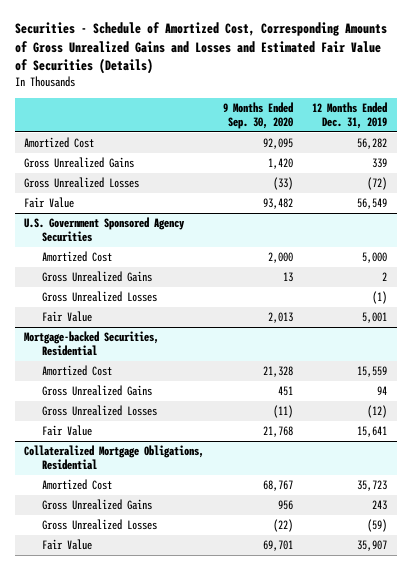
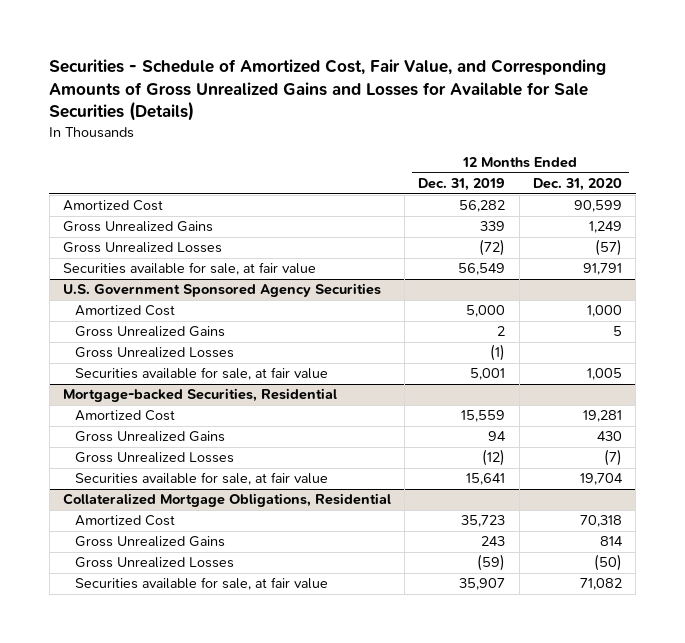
- Securities - Schedule of Amortized Cost, Corresponding Amounts of Gross Unrealized Gains and Losses and Estimated Fair Value of Securities (Details)
+ Securities - Schedule of Amortized Cost, Fair Value, and Corresponding Amounts of Gross Unrealized Gains and Losses for Available for Sale Securities (Details)
- | 9 Months Ended Sep. 30, 2020 | 12 Months Ended Dec. 31, 2019
+ | 12 Months Ended Dec. 31, 2019 | 12 Months Ended Dec. 31, 2020
- Fair Value | 93,482 | 56,549
+ Securities available for sale, at fair value | 56,549 | 91,791
@ U.S. Government Sponsored Agency Securities
- Fair Value | 2,013 | 5,001
+ Securities available for sale, at fair value | 5,001 | 1,005
@ Mortgage-backed Securities, Residential
- Fair Value | 21,768 | 15,641
+ Securities available for sale, at fair value | 15,641 | 19,704
@ Collateralized Mortgage Obligations, Residential
- Fair Value | 69,701 | 35,907
+ Securities available for sale, at fair value | 35,907 | 71,082

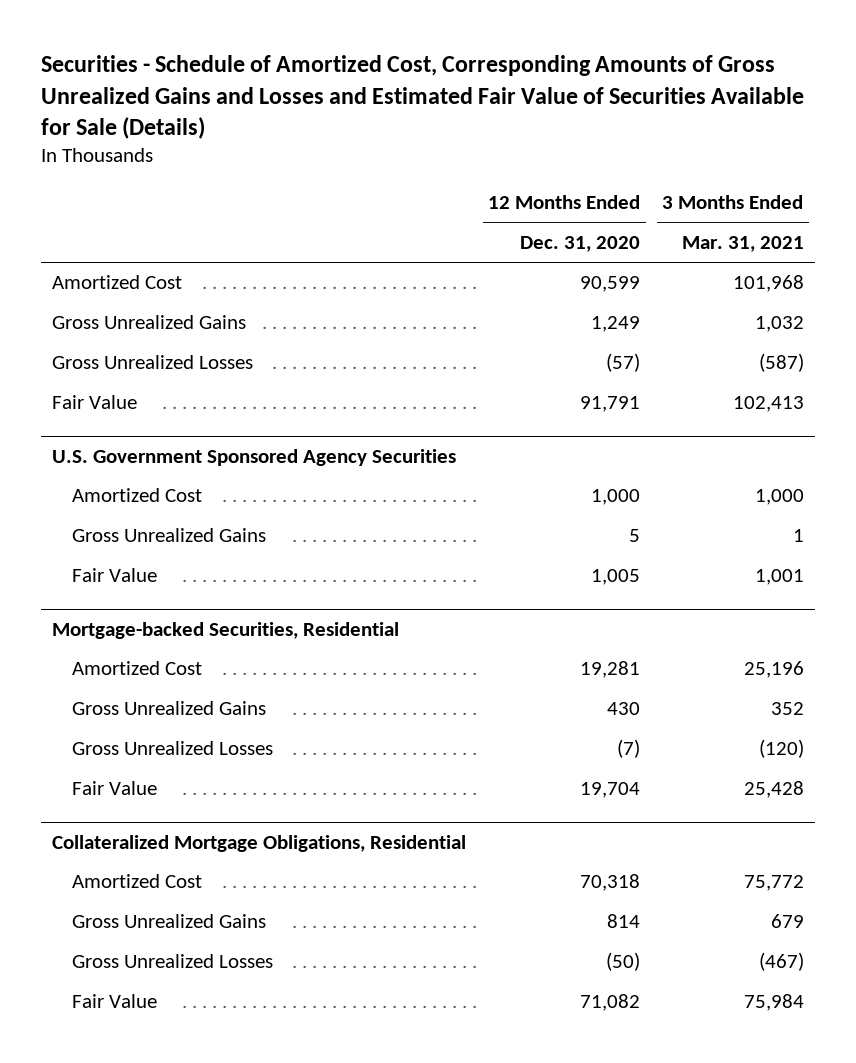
- Securities - Schedule of Amortized Cost, Fair Value, and Corresponding Amounts of Gross Unrealized Gains and Losses for Available for Sale Securities (Details)
+ Securities - Schedule of Amortized Cost, Corresponding Amounts of Gross Unrealized Gains and Losses and Estimated Fair Value of Securities Available for Sale (Details)
- | 12 Months Ended Dec. 31, 2019 | 12 Months Ended Dec. 31, 2020
+ | 12 Months Ended Dec. 31, 2020 | 3 Months Ended Mar. 31, 2021
- Securities available for sale, at fair value | 56,549 | 91,791
+ Fair Value | 91,791 | 102,413
@ U.S. Government Sponsored Agency Securities
- Gross Unrealized Losses | (1) |
- Securities available for sale, at fair value | 5,001 | 1,005
+ Fair Value | 1,005 | 1,001
@ Mortgage-backed Securities, Residential
- Securities available for sale, at fair value | 15,641 | 19,704
+ Fair Value | 19,704 | 25,428
@ Collateralized Mortgage Obligations, Residential
- Securities available for sale, at fair value | 35,907 | 71,082
+ Fair Value | 71,082 | 75,984

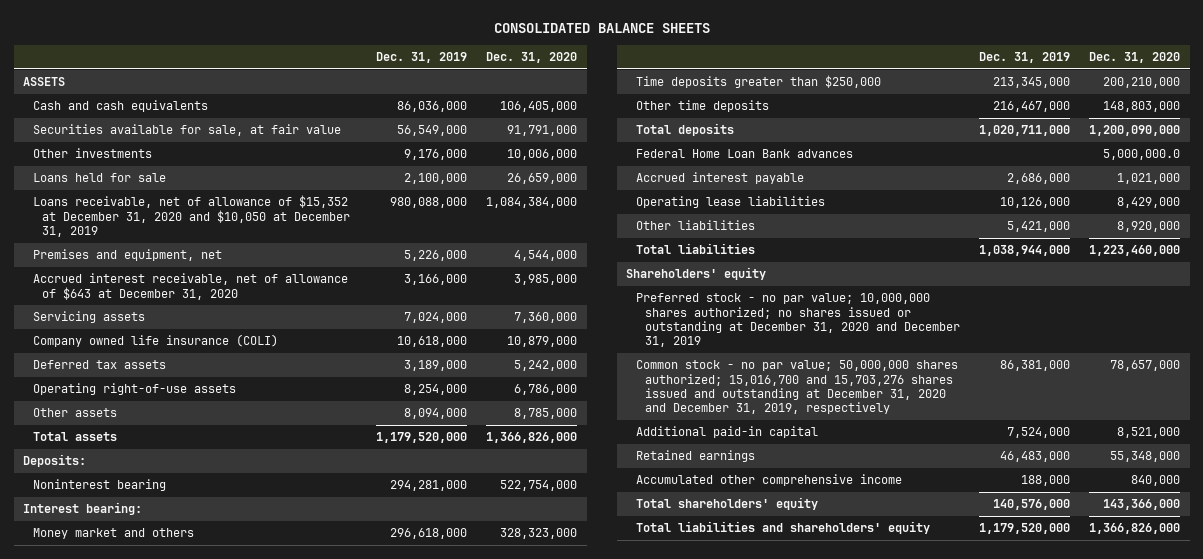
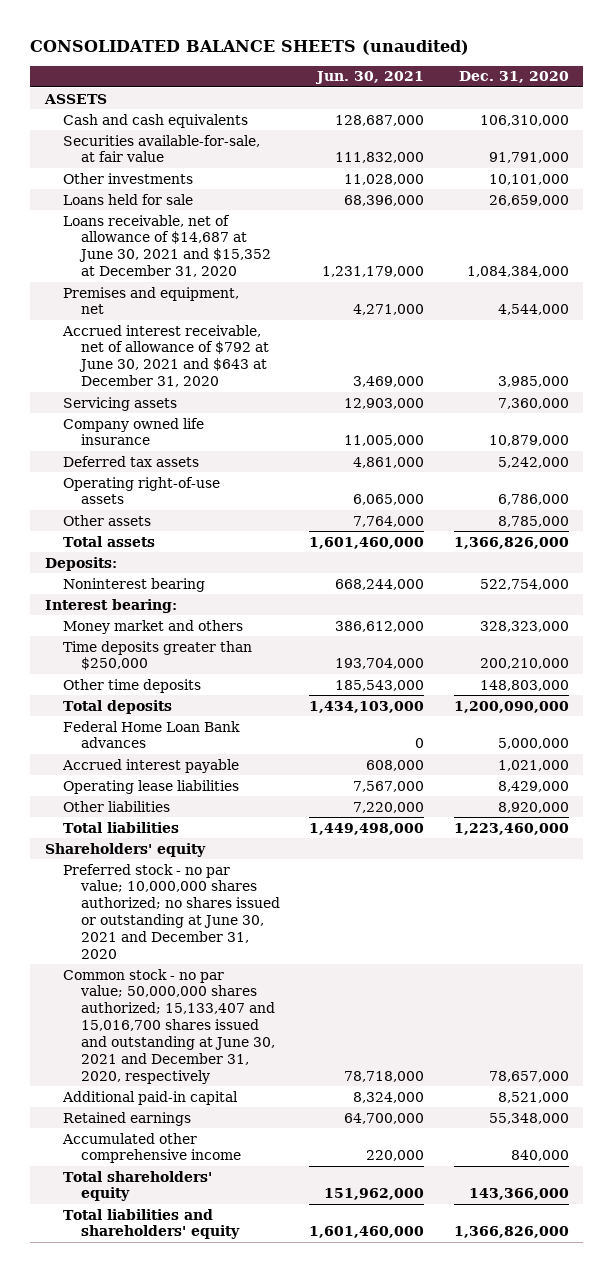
- CONSOLIDATED BALANCE SHEETS
+ CONSOLIDATED BALANCE SHEETS (unaudited)
- | Dec. 31, 2019 | Dec. 31, 2020
+ | Jun. 30, 2021 | Dec. 31, 2020
- Cash and cash equivalents | 86,036,000 | 106,405,000
- Securities available for sale, at fair value | 56,549,000 | 91,791,000
- Other investments | 9,176,000 | 10,006,000
+ Cash and cash equivalents | 128,687,000 | 106,310,000
+ Securities available-for-sale, at fair value | 111,832,000 | 91,791,000
+ Other investments | 11,028,000 | 10,101,000
- Loans receivable, net of allowance of $15,352 at December 31, 2020 and $10,050 at December 31, 2019 | 980,088,000 | 1,084,384,000
+ Loans receivable, net of allowance of $14,687 at June 30, 2021 and $15,352 at December 31, 2020 | 1,231,179,000 | 1,084,384,000
- Accrued interest receivable, net of allowance of $643 at December 31, 2020 | 3,166,000 | 3,985,000
+ Accrued interest receivable, net of allowance of $792 at June 30, 2021 and $643 at December 31, 2020 | 3,469,000 | 3,985,000
- Company owned life insurance (COLI) | 10,618,000 | 10,879,000
+ Company owned life insurance | 11,005,000 | 10,879,000
- Federal Home Loan Bank advances | | 5,000,000.0
+ Federal Home Loan Bank advances | 0 | 5,000,000
- Preferred stock - no par value; 10,000,000 shares authorized; no shares issued or outstanding at December 31, 2020 and December 31, 2019
- Common stock - no par value; 50,000,000 shares authorized; 15,016,700 and 15,703,276 shares issued and outstanding at December 31, 2020 and December 31, 2019, respectively | 86,381,000 | 78,657,000
+ Preferred stock - no par value; 10,000,000 shares authorized; no shares issued or outstanding at June 30, 2021 and December 31, 2020
+ Common stock - no par value; 50,000,000 shares authorized; 15,133,407 and 15,016,700 shares issued and outstanding at June 30, 2021 and December 31, 2020, respectively | 78,718,000 | 78,657,000

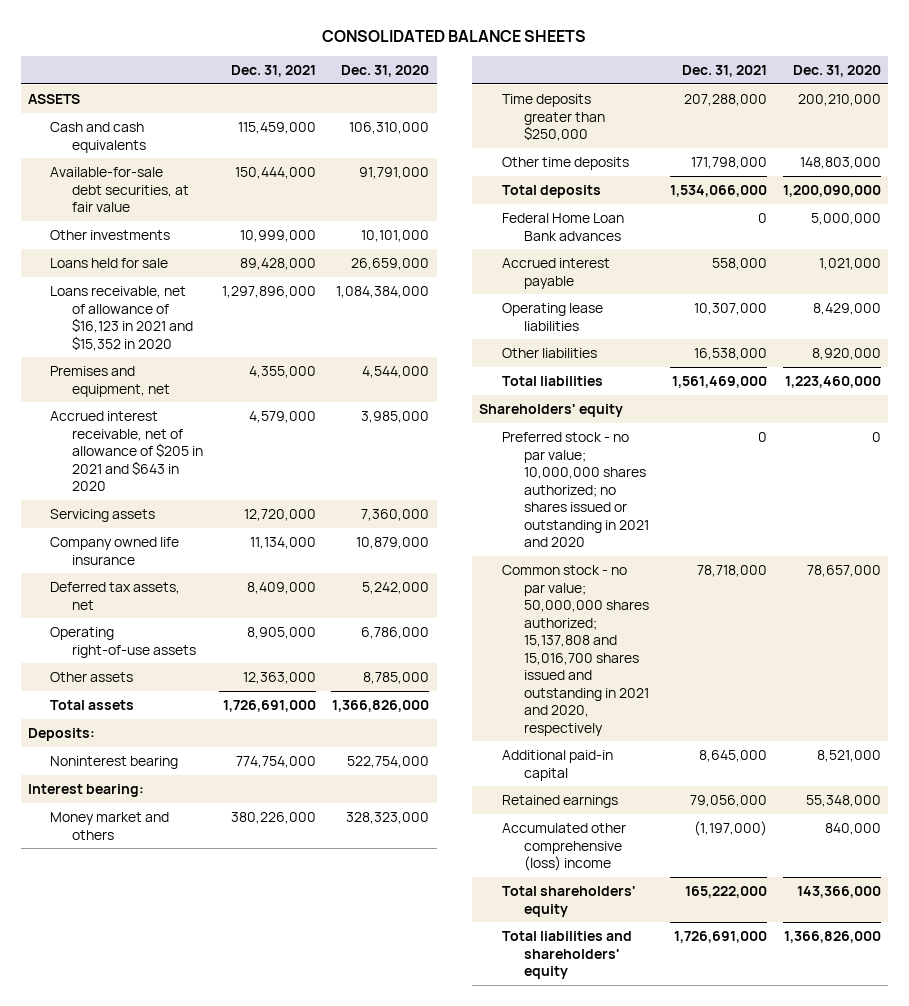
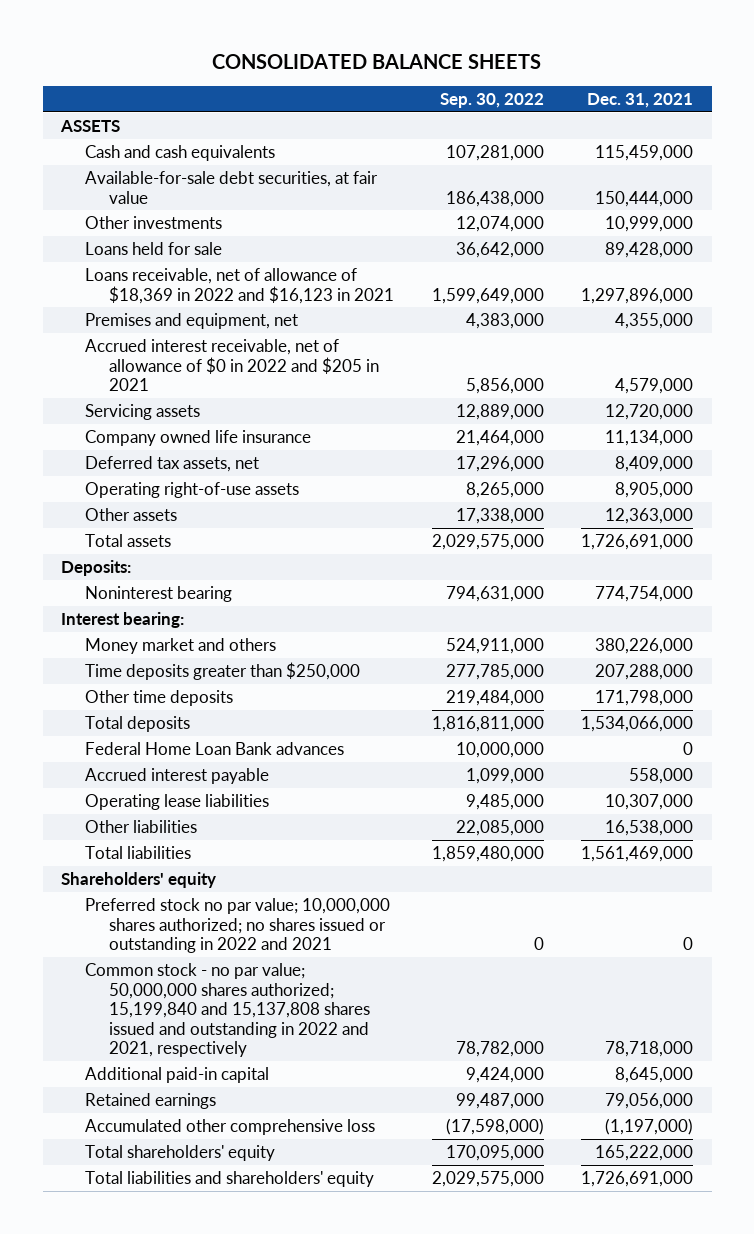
- | Dec. 31, 2021 | Dec. 31, 2020
+ | Sep. 30, 2022 | Dec. 31, 2021
- Loans receivable, net of allowance of $16,123 in 2021 and $15,352 in 2020 | 1,297,896,000 | 1,084,384,000
+ Loans receivable, net of allowance of $18,369 in 2022 and $16,123 in 2021 | 1,599,649,000 | 1,297,896,000
- Accrued interest receivable, net of allowance of $205 in 2021 and $643 in 2020 | 4,579,000 | 3,985,000
+ Accrued interest receivable, net of allowance of $0 in 2022 and $205 in 2021 | 5,856,000 | 4,579,000
- Preferred stock - no par value; 10,000,000 shares authorized; no shares issued or outstanding in 2021 and 2020 | 0 | 0
- Common stock - no par value; 50,000,000 shares authorized; 15,137,808 and 15,016,700 shares issued and outstanding in 2021 and 2020, respectively | 78,718,000 | 78,657,000
+ Preferred stock no par value; 10,000,000 shares authorized; no shares issued or outstanding in 2022 and 2021 | 0 | 0
+ Common stock - no par value; 50,000,000 shares authorized; 15,199,840 and 15,137,808 shares issued and outstanding in 2022 and 2021, respectively | 78,782,000 | 78,718,000
- Accumulated other comprehensive (loss) income | (1,197,000) | 840,000
+ Accumulated other comprehensive loss | (17,598,000) | (1,197,000)

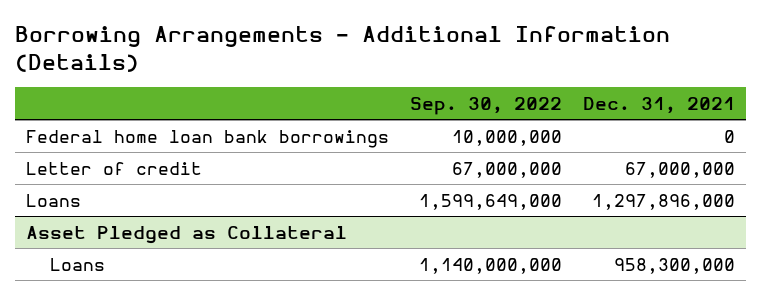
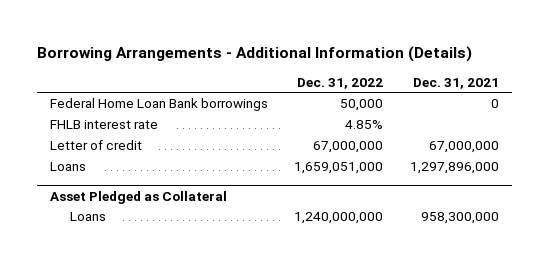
- | Sep. 30, 2022 | Dec. 31, 2021
+ | Dec. 31, 2022 | Dec. 31, 2021
- Federal home loan bank borrowings | 10,000,000 | 0
+ Federal Home Loan Bank borrowings | 50,000 | 0
+ FHLB interest rate | 4.85% |

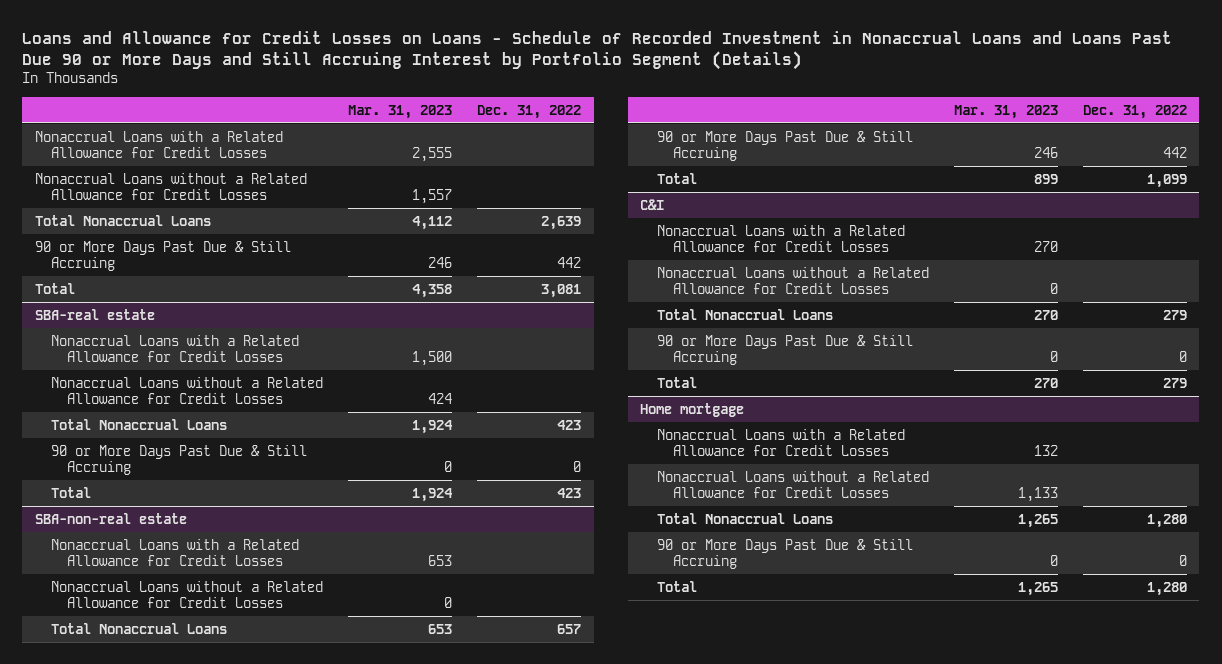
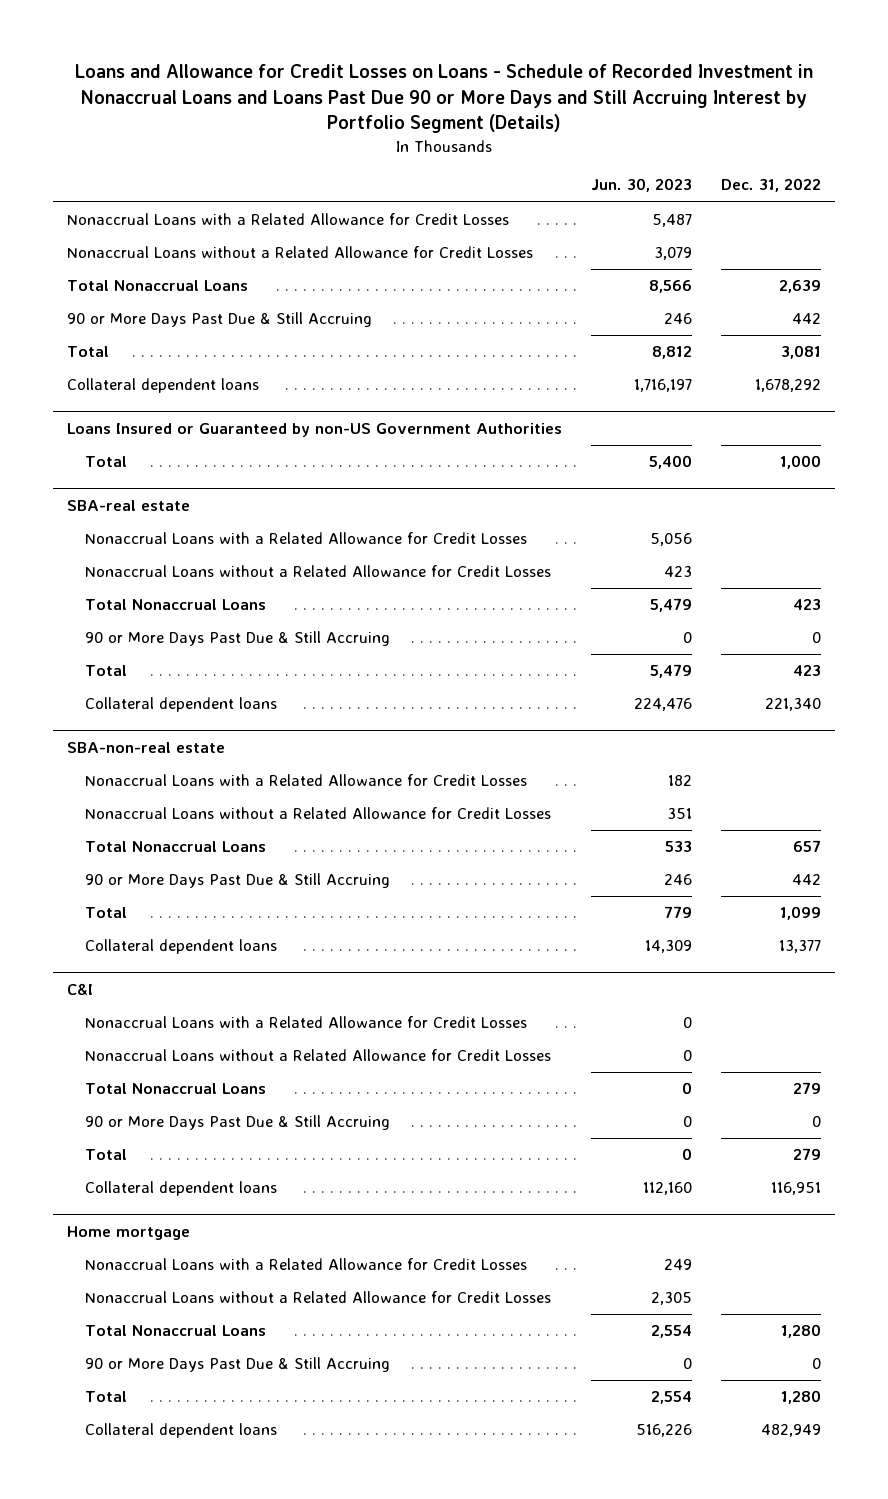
- | Mar. 31, 2023 | Dec. 31, 2022
+ | Jun. 30, 2023 | Dec. 31, 2022
+ Collateral dependent loans | 1,716,197 | 1,678,292
+ Loans Insured or Guaranteed by non-US Government Authorities
+ Total | 5,400 | 1,000
@ SBA-real estate
+ Collateral dependent loans | 224,476 | 221,340
@ SBA-non-real estate
+ Collateral dependent loans | 14,309 | 13,377
@ C&I
+ Collateral dependent loans | 112,160 | 116,951
@ Home mortgage
+ Collateral dependent loans | 516,226 | 482,949

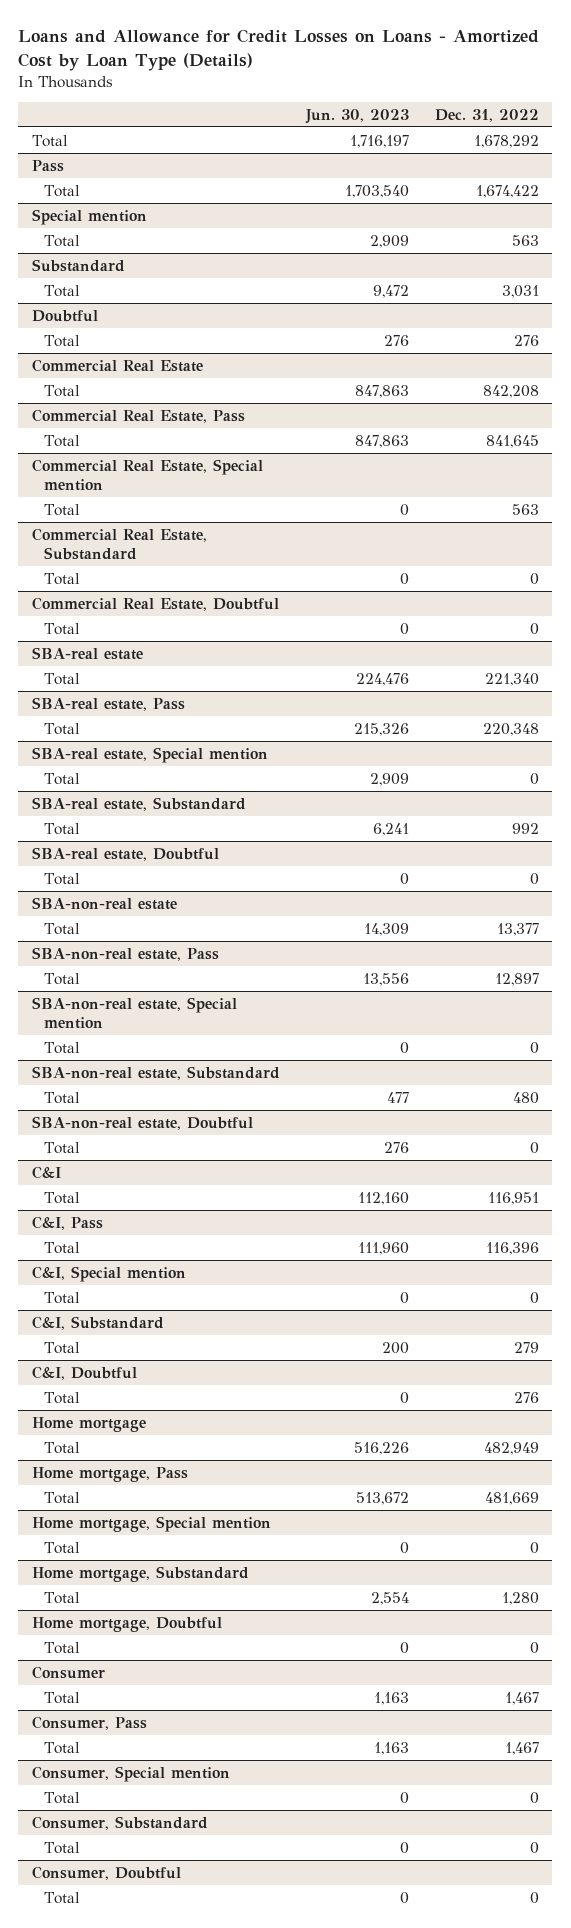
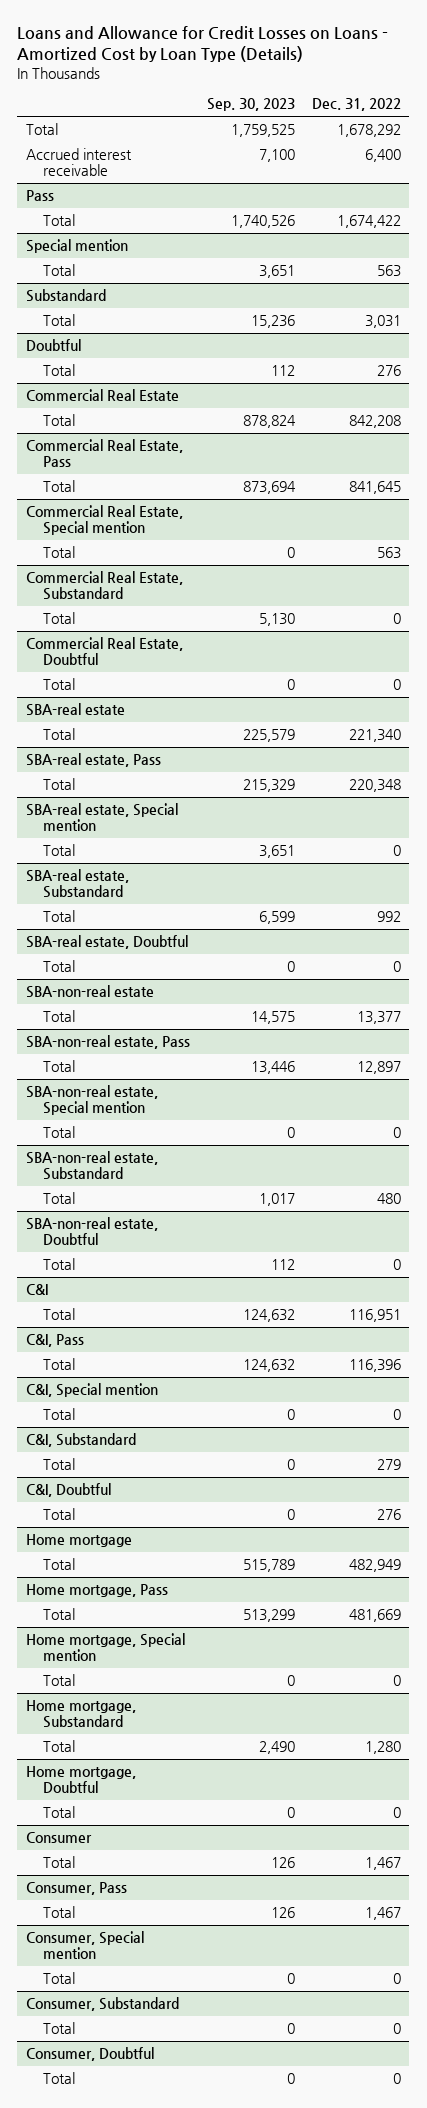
- | Jun. 30, 2023 | Dec. 31, 2022
+ | Sep. 30, 2023 | Dec. 31, 2022
+ Accrued interest receivable | 7,100 | 6,400

